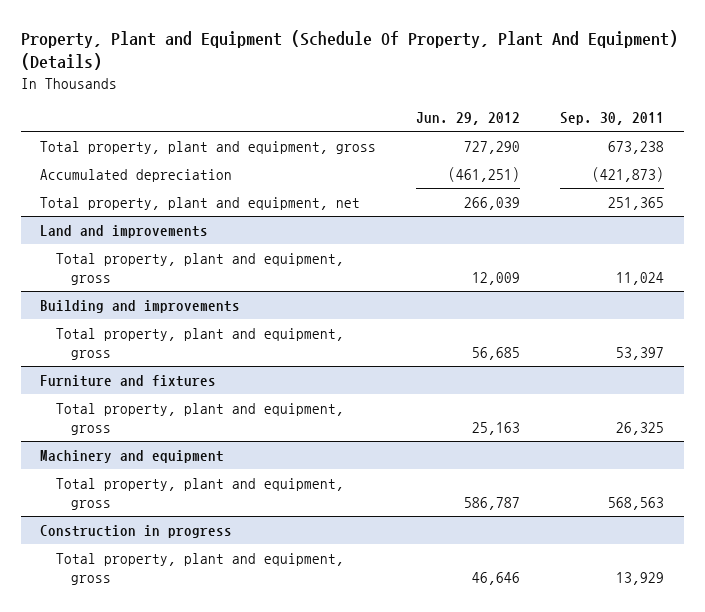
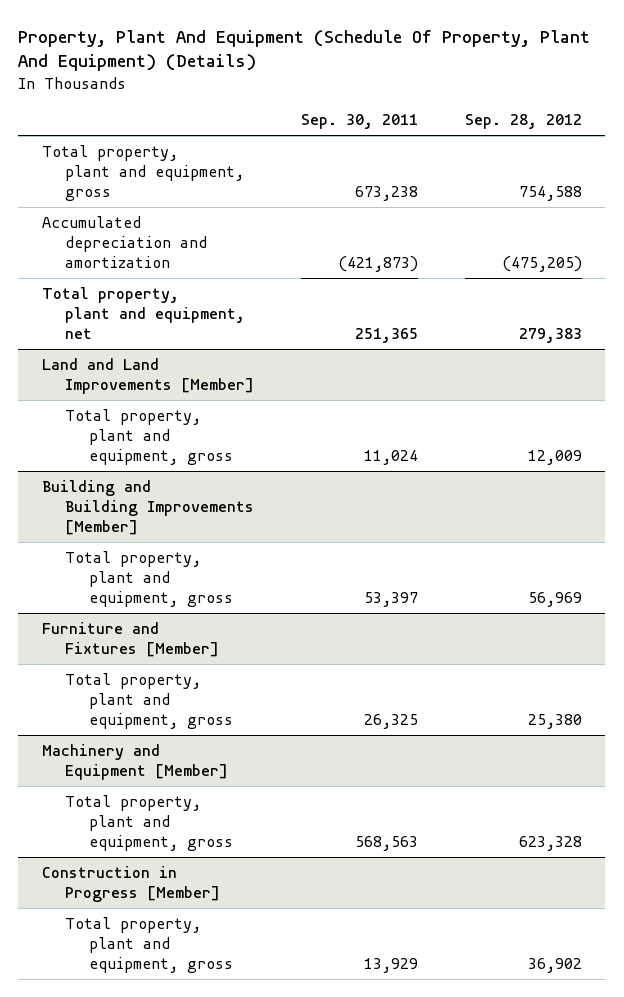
- Property, Plant and Equipment (Schedule Of Property, Plant And Equipment) (Details)
+ Property, Plant And Equipment (Schedule Of Property, Plant And Equipment) (Details)
- | Jun. 29, 2012 | Sep. 30, 2011
+ | Sep. 30, 2011 | Sep. 28, 2012
- Accumulated depreciation | (461,251) | (421,873)
+ Accumulated depreciation and amortization | (421,873) | (475,205)
- Land and improvements
+ Land and Land Improvements [Member]
- Building and improvements
+ Building and Building Improvements [Member]
- Furniture and fixtures
+ Furniture and Fixtures [Member]
- Machinery and equipment
+ Machinery and Equipment [Member]
- Construction in progress
+ Construction in Progress [Member]

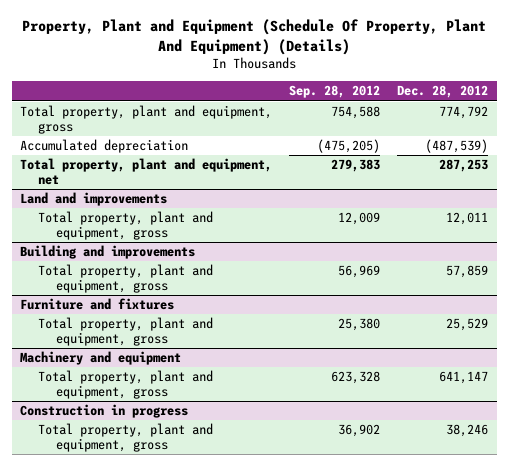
- Property, Plant And Equipment (Schedule Of Property, Plant And Equipment) (Details)
+ Property, Plant and Equipment (Schedule Of Property, Plant And Equipment) (Details)
- | Sep. 30, 2011 | Sep. 28, 2012
+ | Sep. 28, 2012 | Dec. 28, 2012
- Accumulated depreciation and amortization | (421,873) | (475,205)
+ Accumulated depreciation | (475,205) | (487,539)
- Land and Land Improvements [Member]
+ Land and improvements
- Building and Building Improvements [Member]
+ Building and improvements
- Furniture and Fixtures [Member]
+ Furniture and fixtures
- Machinery and Equipment [Member]
+ Machinery and equipment
- Construction in Progress [Member]
+ Construction in progress

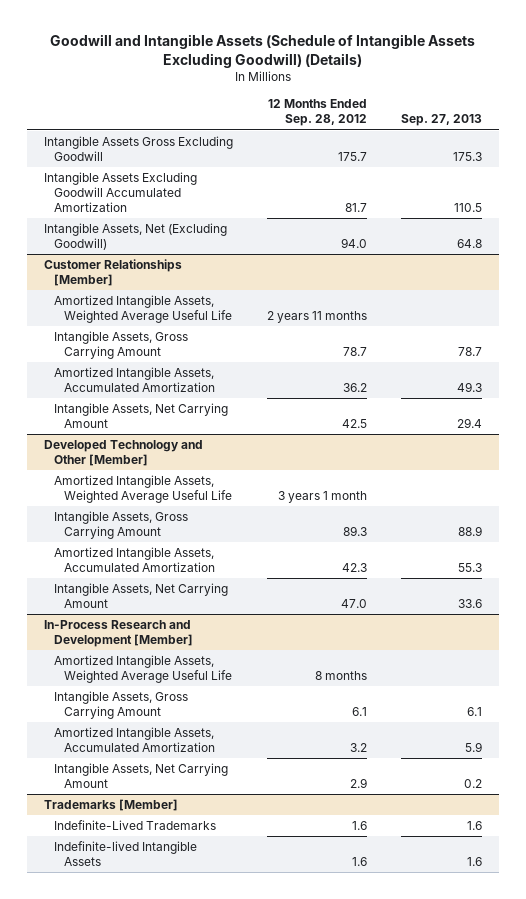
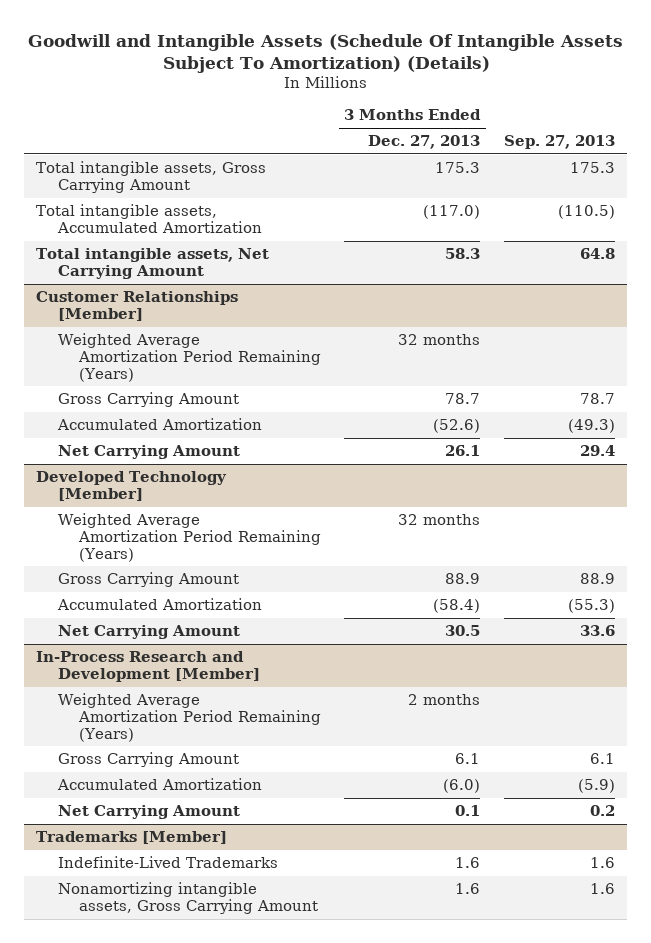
- Goodwill and Intangible Assets (Schedule of Intangible Assets Excluding Goodwill) (Details)
+ Goodwill and Intangible Assets (Schedule Of Intangible Assets Subject To Amortization) (Details)
- | 12 Months Ended Sep. 28, 2012 | Sep. 27, 2013
+ | 3 Months Ended Dec. 27, 2013 | Sep. 27, 2013
- Intangible Assets Gross Excluding Goodwill | 175.7 | 175.3
- Intangible Assets Excluding Goodwill Accumulated Amortization | 81.7 | 110.5
- Intangible Assets, Net (Excluding Goodwill) | 94.0 | 64.8
+ Total intangible assets, Gross Carrying Amount | 175.3 | 175.3
+ Total intangible assets, Accumulated Amortization | (117.0) | (110.5)
+ Total intangible assets, Net Carrying Amount | 58.3 | 64.8
@ Customer Relationships [Member]
- Amortized Intangible Assets, Weighted Average Useful Life | 2 years 11 months |
- Intangible Assets, Gross Carrying Amount | 78.7 | 78.7
- Amortized Intangible Assets, Accumulated Amortization | 36.2 | 49.3
- Intangible Assets, Net Carrying Amount | 42.5 | 29.4
- Developed Technology and Other [Member]
- Amortized Intangible Assets, Weighted Average Useful Life | 3 years 1 month |
- Intangible Assets, Gross Carrying Amount | 89.3 | 88.9
- Amortized Intangible Assets, Accumulated Amortization | 42.3 | 55.3
- Intangible Assets, Net Carrying Amount | 47.0 | 33.6
@ Customer Relationships [Member]
+ Weighted Average Amortization Period Remaining (Years) | 32 months |
+ Gross Carrying Amount | 78.7 | 78.7
+ Accumulated Amortization | (52.6) | (49.3)
+ Net Carrying Amount | 26.1 | 29.4
+ Developed Technology [Member]
+ Weighted Average Amortization Period Remaining (Years) | 32 months |
+ Gross Carrying Amount | 88.9 | 88.9
+ Accumulated Amortization | (58.4) | (55.3)
+ Net Carrying Amount | 30.5 | 33.6
@ In-Process Research and Development [Member]
- Amortized Intangible Assets, Weighted Average Useful Life | 8 months |
- Intangible Assets, Gross Carrying Amount | 6.1 | 6.1
- Amortized Intangible Assets, Accumulated Amortization | 3.2 | 5.9
- Intangible Assets, Net Carrying Amount | 2.9 | 0.2
+ Weighted Average Amortization Period Remaining (Years) | 2 months |
+ Gross Carrying Amount | 6.1 | 6.1
+ Accumulated Amortization | (6.0) | (5.9)
+ Net Carrying Amount | 0.1 | 0.2
@ Trademarks [Member]
- Indefinite-lived Intangible Assets | 1.6 | 1.6
+ Nonamortizing intangible assets, Gross Carrying Amount | 1.6 | 1.6

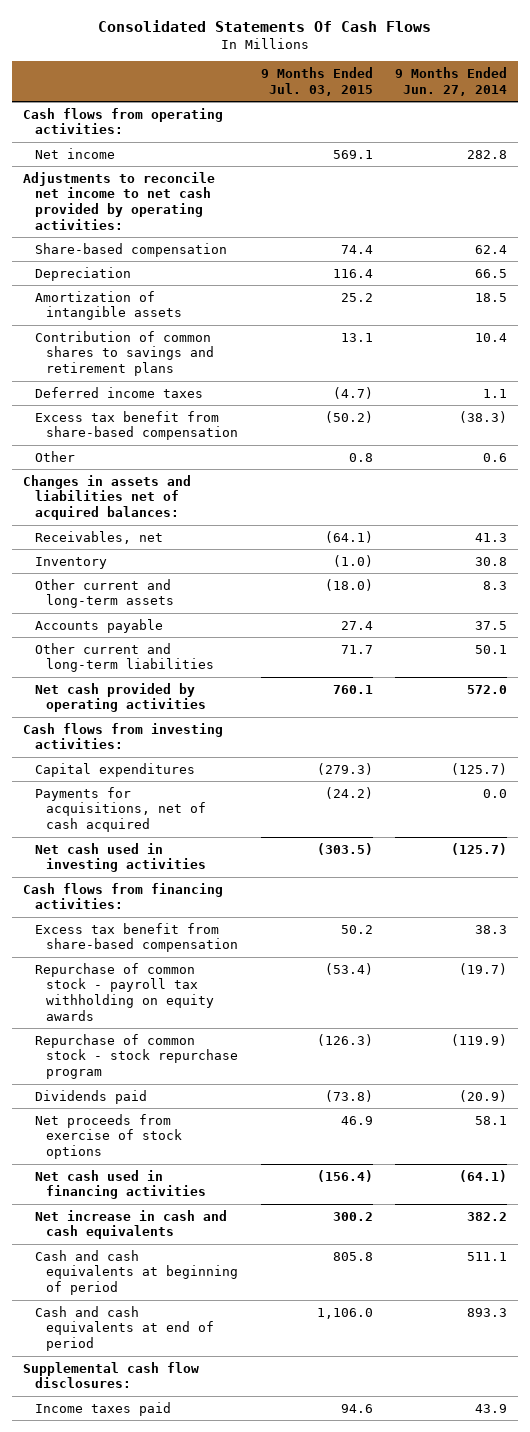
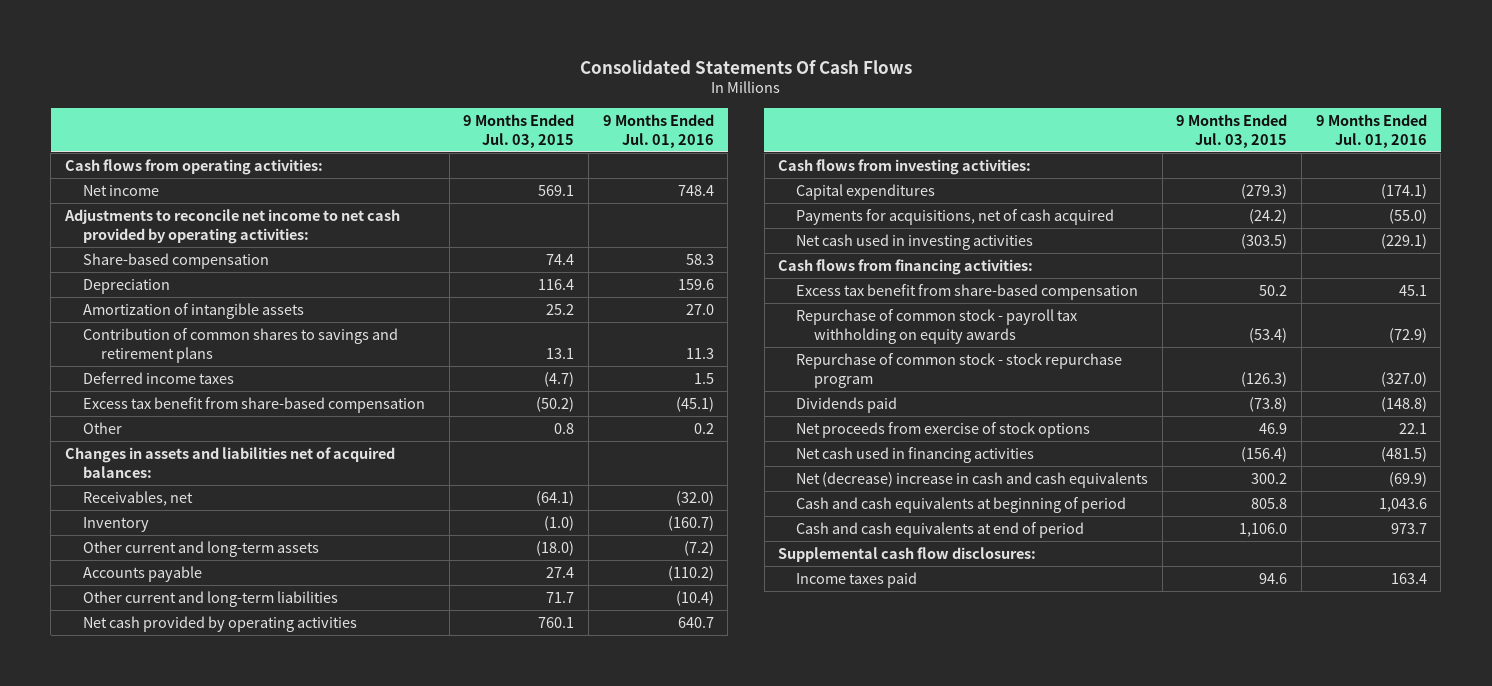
- | 9 Months Ended Jul. 03, 2015 | 9 Months Ended Jun. 27, 2014
+ | 9 Months Ended Jul. 03, 2015 | 9 Months Ended Jul. 01, 2016
- Net increase in cash and cash equivalents | 300.2 | 382.2
+ Net (decrease) increase in cash and cash equivalents | 300.2 | (69.9)

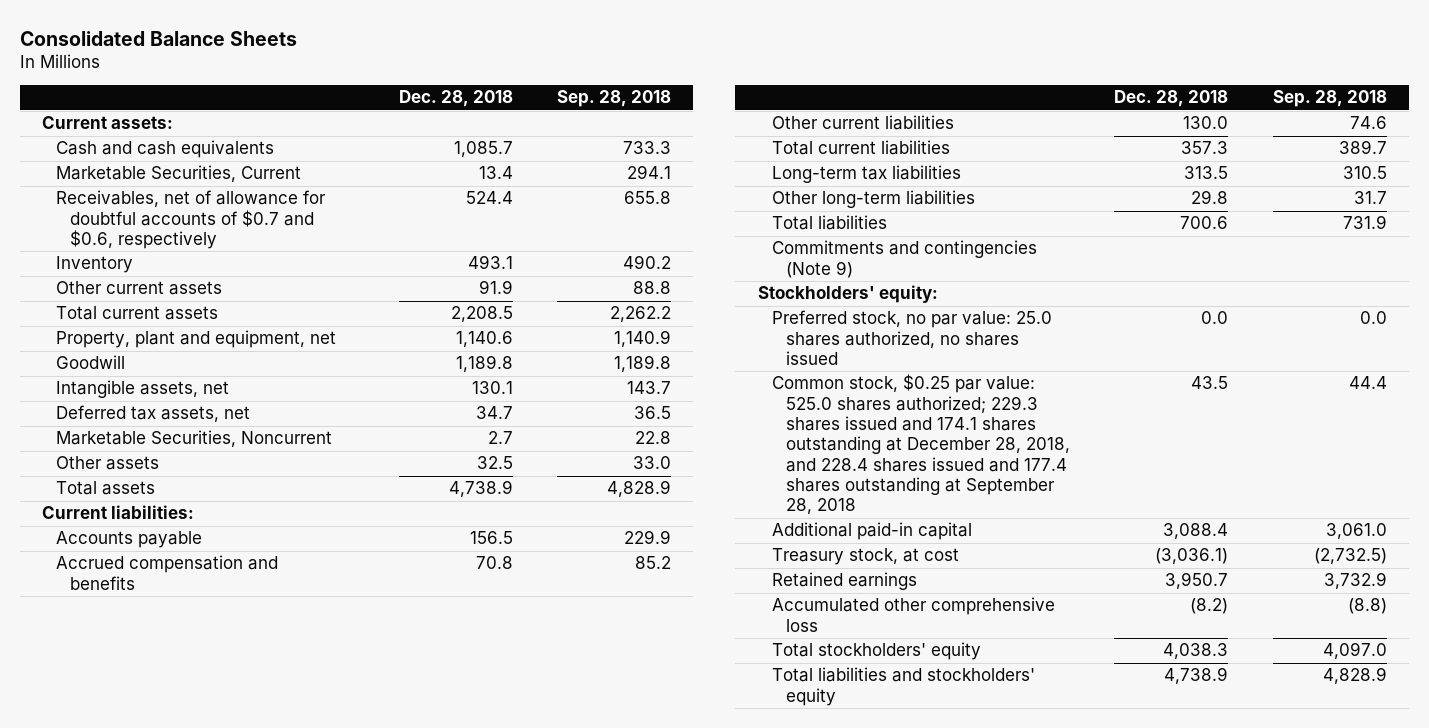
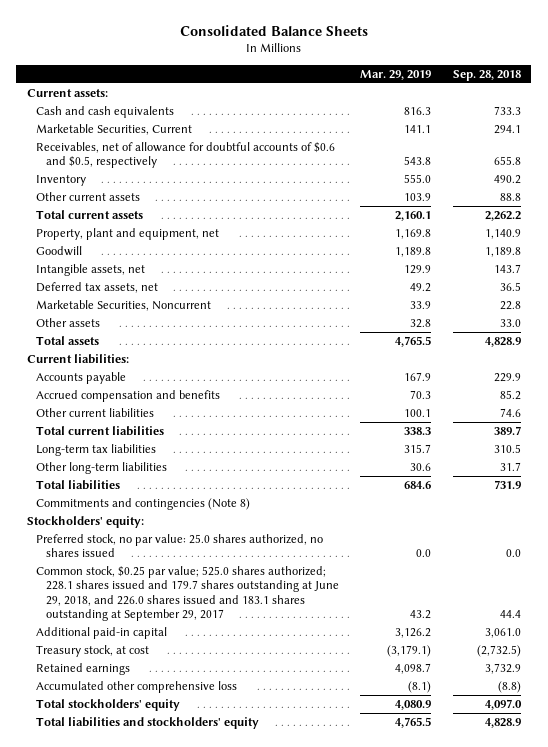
- | Dec. 28, 2018 | Sep. 28, 2018
+ | Mar. 29, 2019 | Sep. 28, 2018
- Receivables, net of allowance for doubtful accounts of $0.7 and $0.6, respectively | 524.4 | 655.8
+ Receivables, net of allowance for doubtful accounts of $0.6 and $0.5, respectively | 543.8 | 655.8
- Commitments and contingencies (Note 9)
+ Commitments and contingencies (Note 8)
- Common stock, $0.25 par value: 525.0 shares authorized; 229.3 shares issued and 174.1 shares outstanding at December 28, 2018, and 228.4 shares issued and 177.4 shares outstanding at September 28, 2018 | 43.5 | 44.4
+ Common stock, $0.25 par value; 525.0 shares authorized; 228.1 shares issued and 179.7 shares outstanding at June 29, 2018, and 226.0 shares issued and 183.1 shares outstanding at September 29, 2017 | 43.2 | 44.4

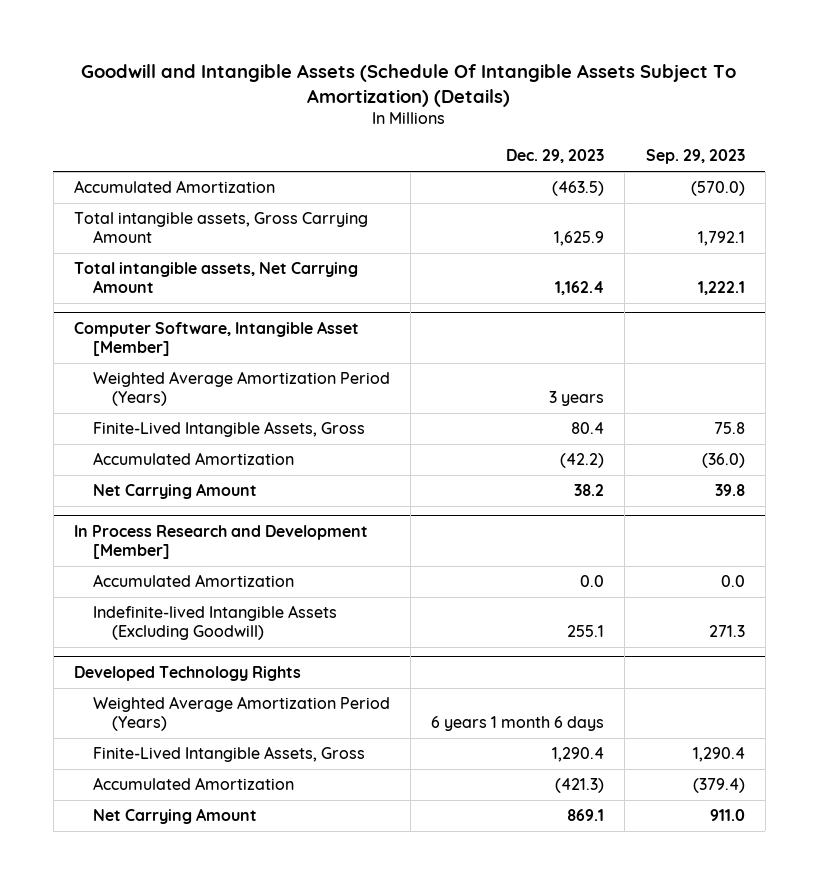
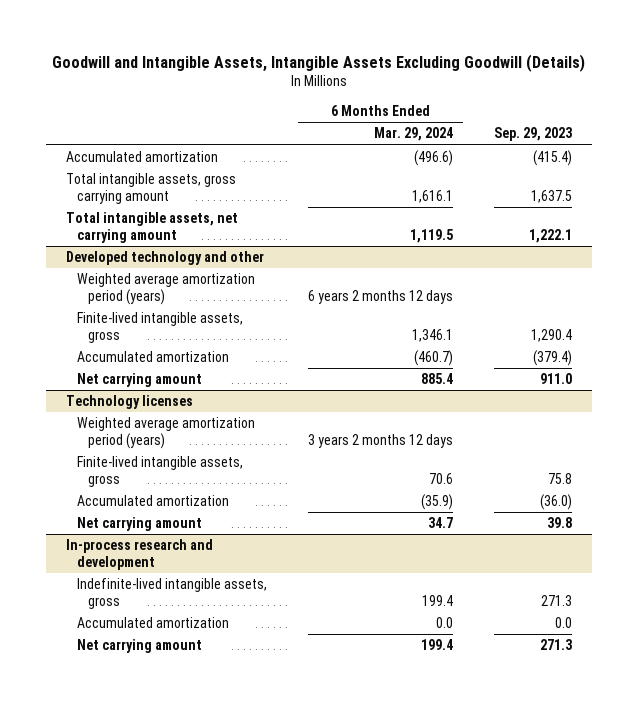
- Goodwill and Intangible Assets (Schedule Of Intangible Assets Subject To Amortization) (Details)
+ Goodwill and Intangible Assets, Intangible Assets Excluding Goodwill (Details)
- | Dec. 29, 2023 | Sep. 29, 2023
+ | 6 Months Ended Mar. 29, 2024 | Sep. 29, 2023
- Accumulated Amortization | (463.5) | (570.0)
- Total intangible assets, Gross Carrying Amount | 1,625.9 | 1,792.1
- Total intangible assets, Net Carrying Amount | 1,162.4 | 1,222.1
- Computer Software, Intangible Asset [Member]
- Weighted Average Amortization Period (Years) | 3 years |
- Finite-Lived Intangible Assets, Gross | 80.4 | 75.8
- Accumulated Amortization | (42.2) | (36.0)
- Net Carrying Amount | 38.2 | 39.8
- In Process Research and Development [Member]
- Accumulated Amortization | 0.0 | 0.0
- Indefinite-lived Intangible Assets (Excluding Goodwill) | 255.1 | 271.3
- Developed Technology Rights
- Weighted Average Amortization Period (Years) | 6 years 1 month 6 days |
- Finite-Lived Intangible Assets, Gross | 1,290.4 | 1,290.4
- Accumulated Amortization | (421.3) | (379.4)
- Net Carrying Amount | 869.1 | 911.0
+ Accumulated amortization | (496.6) | (415.4)
+ Total intangible assets, gross carrying amount | 1,616.1 | 1,637.5
+ Total intangible assets, net carrying amount | 1,119.5 | 1,222.1
+ Developed technology and other
+ Weighted average amortization period (years) | 6 years 2 months 12 days |
+ Finite-lived intangible assets, gross | 1,346.1 | 1,290.4
+ Accumulated amortization | (460.7) | (379.4)
+ Net carrying amount | 885.4 | 911.0
+ Technology licenses
+ Weighted average amortization period (years) | 3 years 2 months 12 days |
+ Finite-lived intangible assets, gross | 70.6 | 75.8
+ Accumulated amortization | (35.9) | (36.0)
+ Net carrying amount | 34.7 | 39.8
+ In-process research and development
+ Indefinite-lived intangible assets, gross | 199.4 | 271.3
+ Accumulated amortization | 0.0 | 0.0
+ Net carrying amount | 199.4 | 271.3

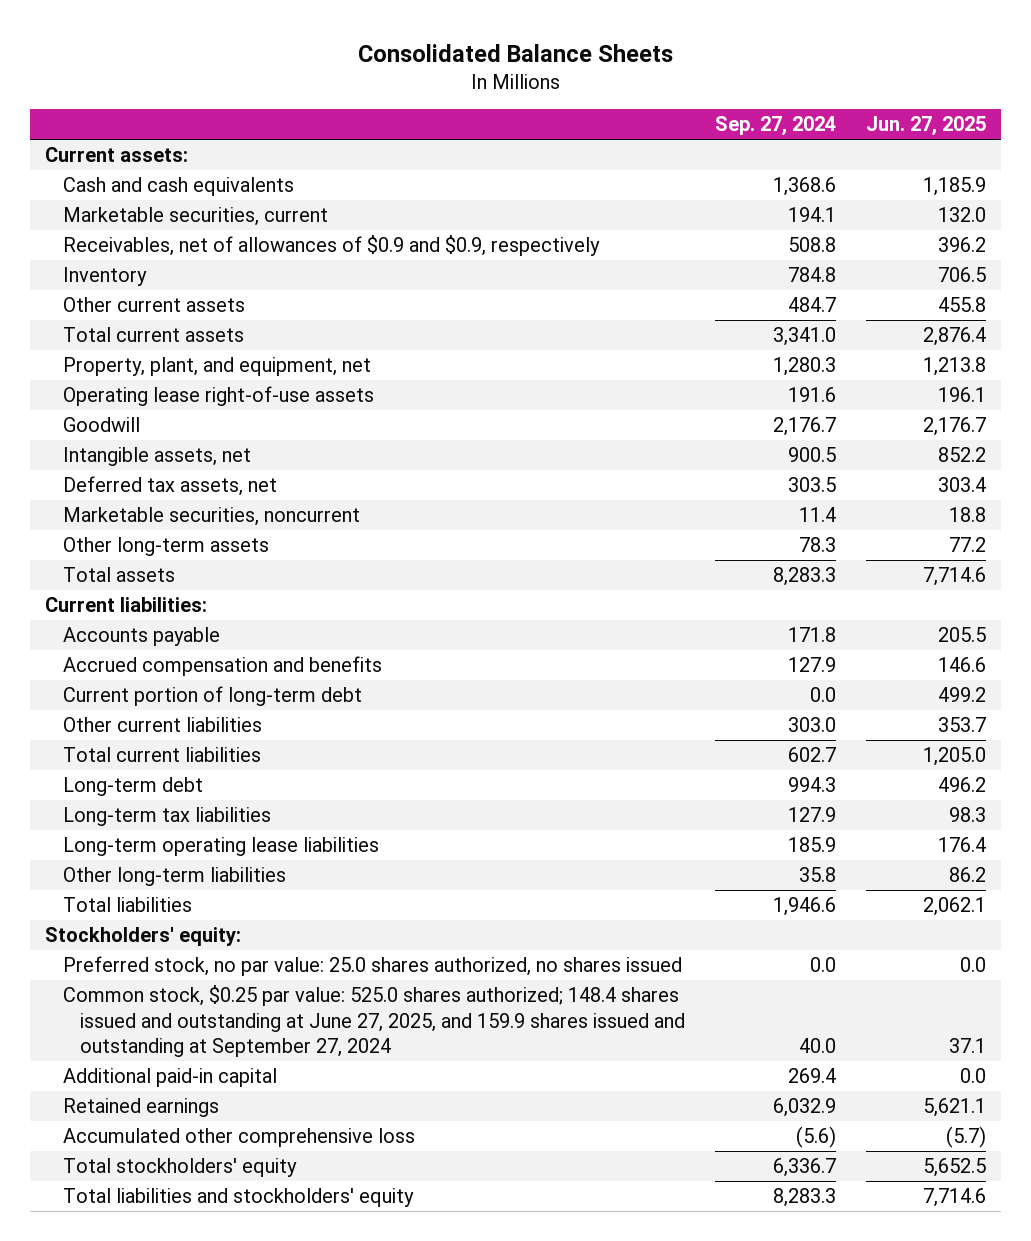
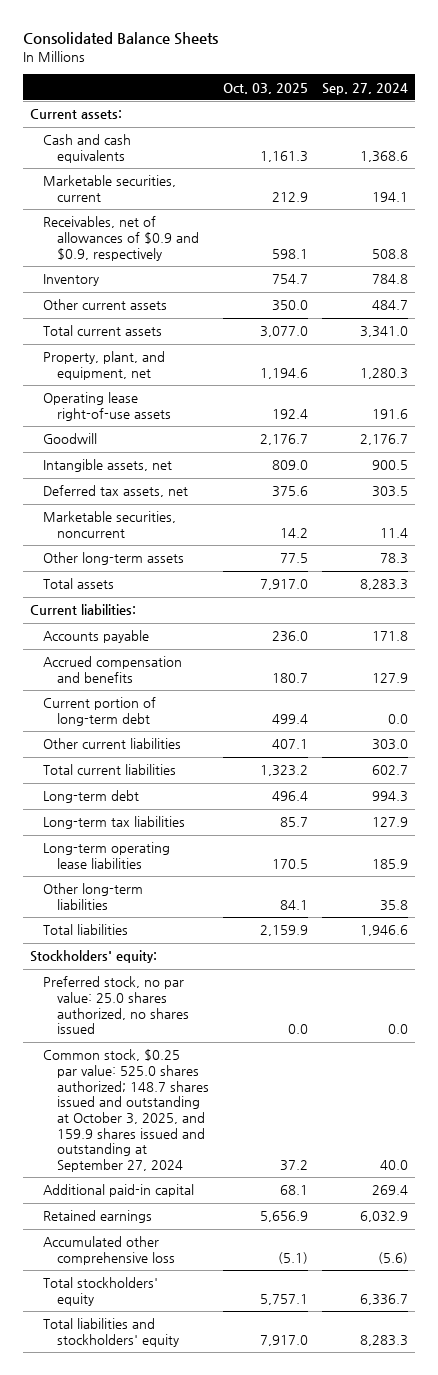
- | Sep. 27, 2024 | Jun. 27, 2025
+ | Oct. 03, 2025 | Sep. 27, 2024
- Common stock, $0.25 par value: 525.0 shares authorized; 148.4 shares issued and outstanding at June 27, 2025, and 159.9 shares issued and outstanding at September 27, 2024 | 40.0 | 37.1
+ Common stock, $0.25 par value: 525.0 shares authorized; 148.7 shares issued and outstanding at October 3, 2025, and 159.9 shares issued and outstanding at September 27, 2024 | 37.2 | 40.0

